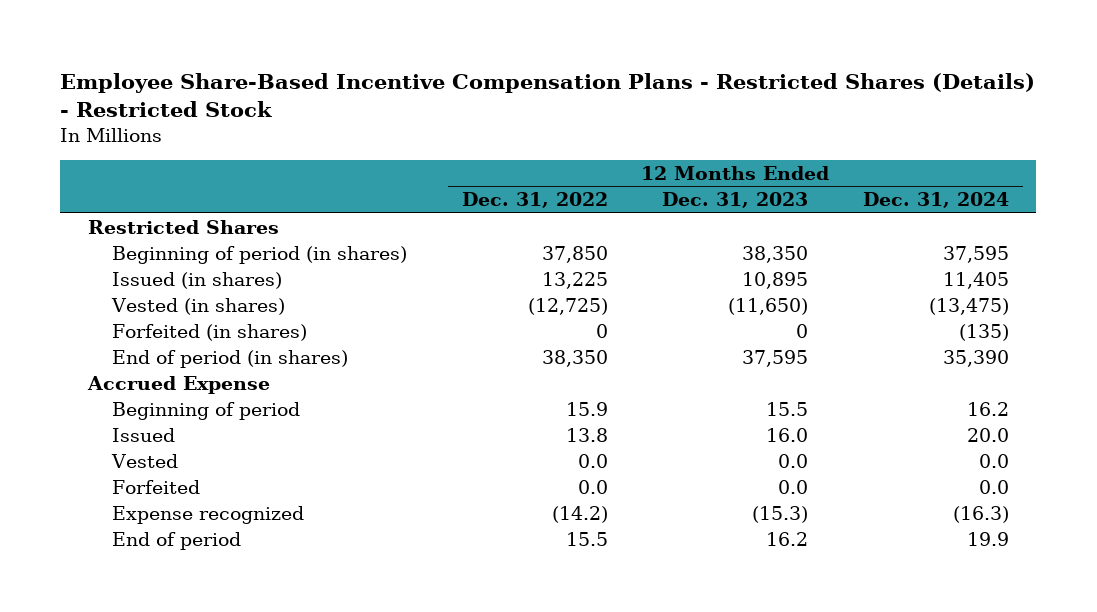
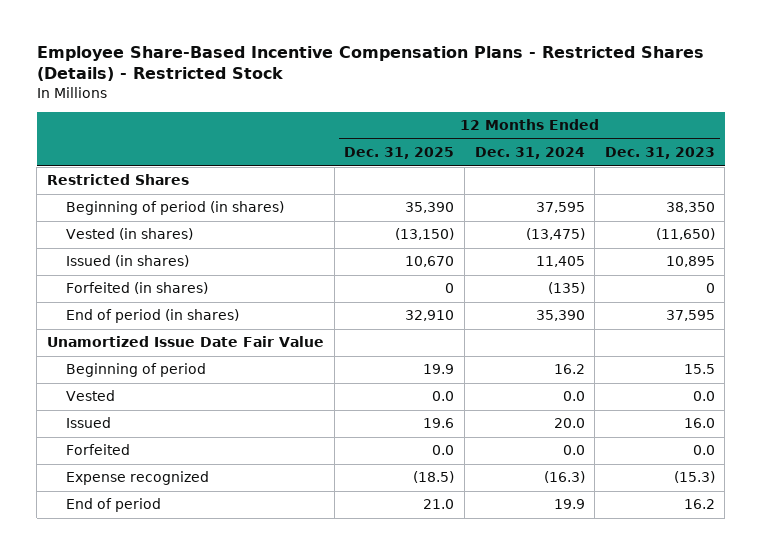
- | 12 Months Ended Dec. 31, 2022 | 12 Months Ended Dec. 31, 2023 | 12 Months Ended Dec. 31, 2024
+ | 12 Months Ended Dec. 31, 2025 | 12 Months Ended Dec. 31, 2024 | 12 Months Ended Dec. 31, 2023
moved down: Issued (in shares) | 10,670 | 11,405 | 10,895
- Accrued Expense
+ Unamortized Issue Date Fair Value
moved down: Issued | 19.6 | 20.0 | 16.0

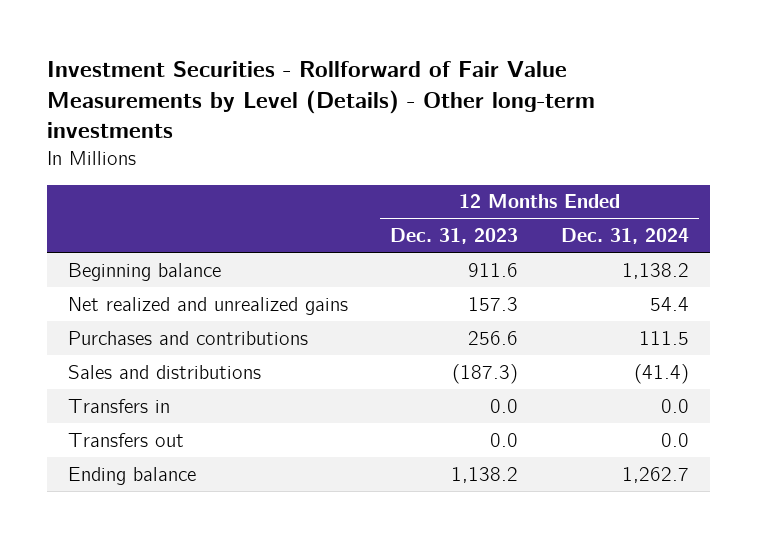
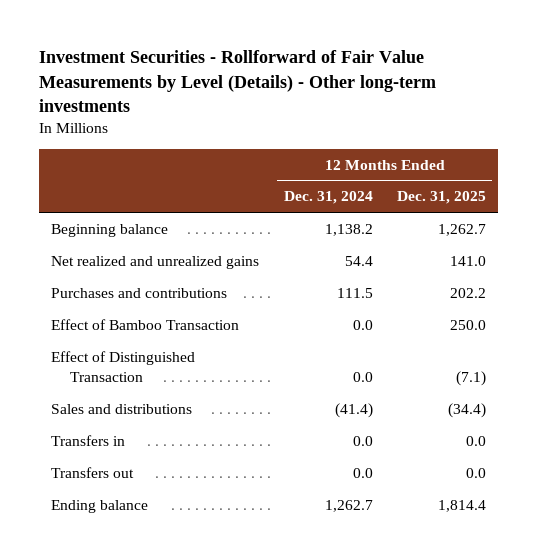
- | 12 Months Ended Dec. 31, 2023 | 12 Months Ended Dec. 31, 2024
+ | 12 Months Ended Dec. 31, 2024 | 12 Months Ended Dec. 31, 2025
+ Effect of Bamboo Transaction | 0.0 | 250.0
+ Effect of Distinguished Transaction | 0.0 | (7.1)

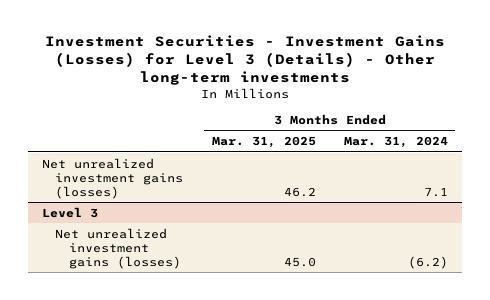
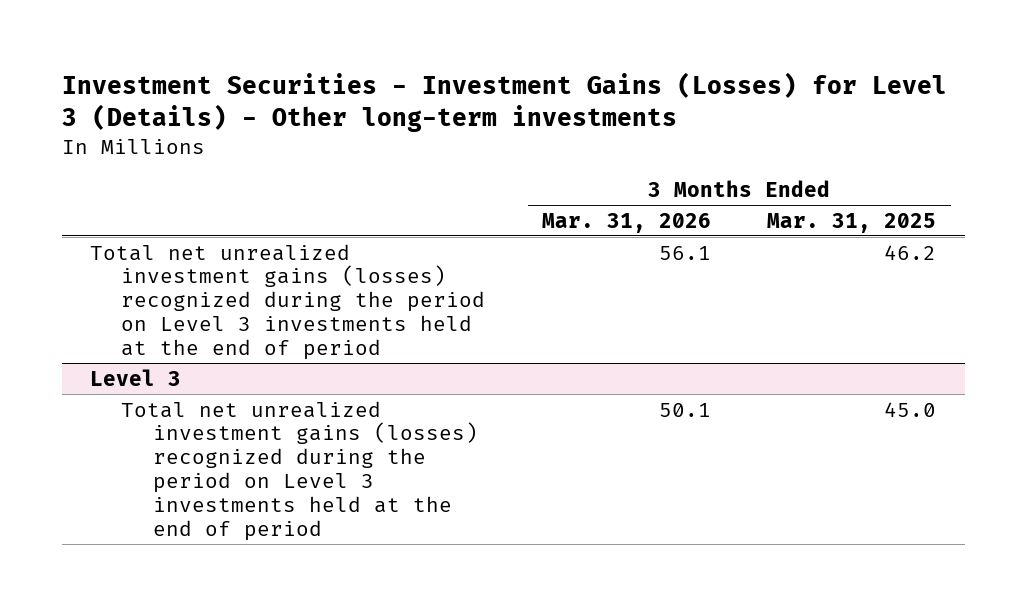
- | 3 Months Ended Mar. 31, 2025 | 3 Months Ended Mar. 31, 2024
+ | 3 Months Ended Mar. 31, 2026 | 3 Months Ended Mar. 31, 2025
- Net unrealized investment gains (losses) | 46.2 | 7.1
+ Total net unrealized investment gains (losses) recognized during the period on Level 3 investments held at the end of period | 56.1 | 46.2
@ Level 3
- Net unrealized investment gains (losses) | 45.0 | (6.2)
+ Total net unrealized investment gains (losses) recognized during the period on Level 3 investments held at the end of period | 50.1 | 45.0

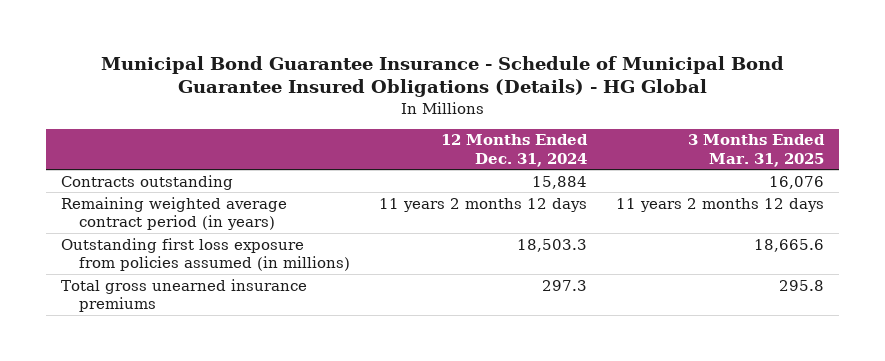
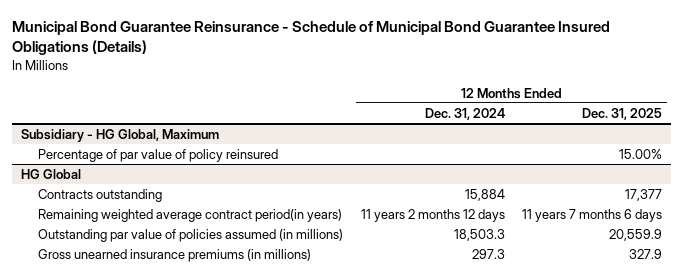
- Municipal Bond Guarantee Insurance - Schedule of Municipal Bond Guarantee Insured Obligations (Details) - HG Global
+ Municipal Bond Guarantee Reinsurance - Schedule of Municipal Bond Guarantee Insured Obligations (Details)
- | 12 Months Ended Dec. 31, 2024 | 3 Months Ended Mar. 31, 2025
+ | 12 Months Ended Dec. 31, 2024 | 12 Months Ended Dec. 31, 2025
+ Subsidiary - HG Global, Maximum
+ Percentage of par value of policy reinsured | | 15.00%
+ HG Global
- Remaining weighted average contract period (in years) | 11 years 2 months 12 days | 11 years 2 months 12 days
- Outstanding first loss exposure from policies assumed (in millions) | 18,503.3 | 18,665.6
- Total gross unearned insurance premiums | 297.3 | 295.8
+ Remaining weighted average contract period(in years) | 11 years 2 months 12 days | 11 years 7 months 6 days
+ Outstanding par value of policies assumed (in millions) | 18,503.3 | 20,559.9
+ Gross unearned insurance premiums (in millions) | 297.3 | 327.9

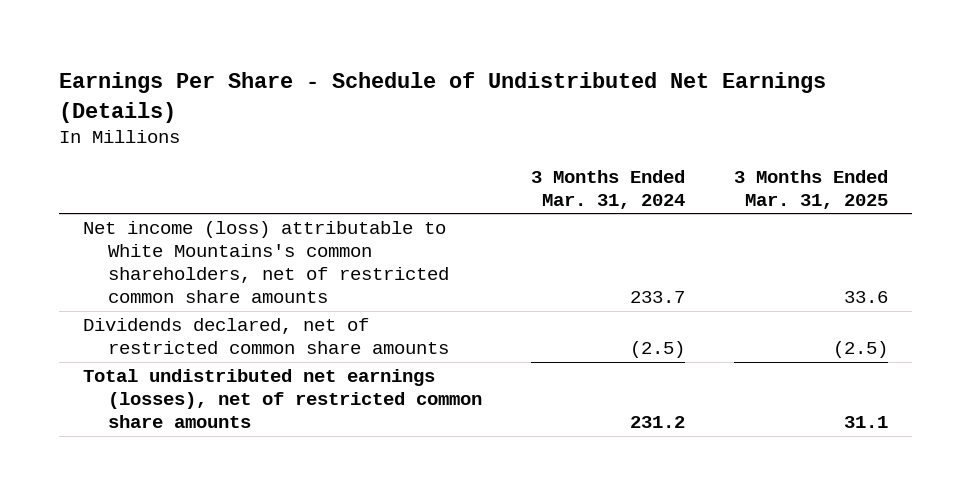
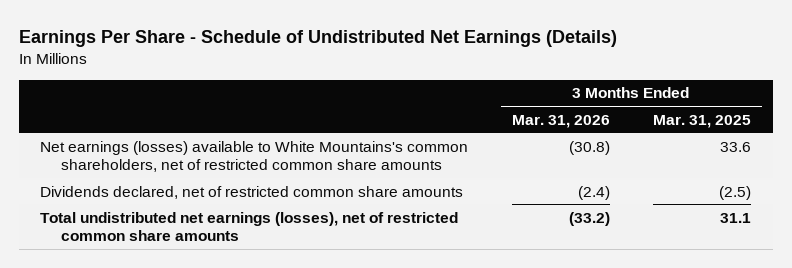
- | 3 Months Ended Mar. 31, 2024 | 3 Months Ended Mar. 31, 2025
+ | 3 Months Ended Mar. 31, 2026 | 3 Months Ended Mar. 31, 2025
- Net income (loss) attributable to White Mountains's common shareholders, net of restricted common share amounts | 233.7 | 33.6
+ Net earnings (losses) available to White Mountains's common shareholders, net of restricted common share amounts | (30.8) | 33.6

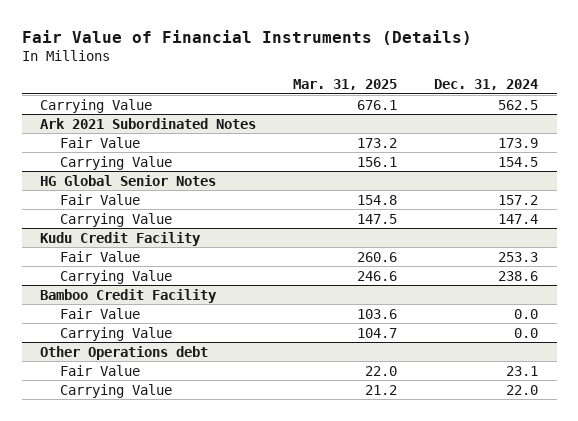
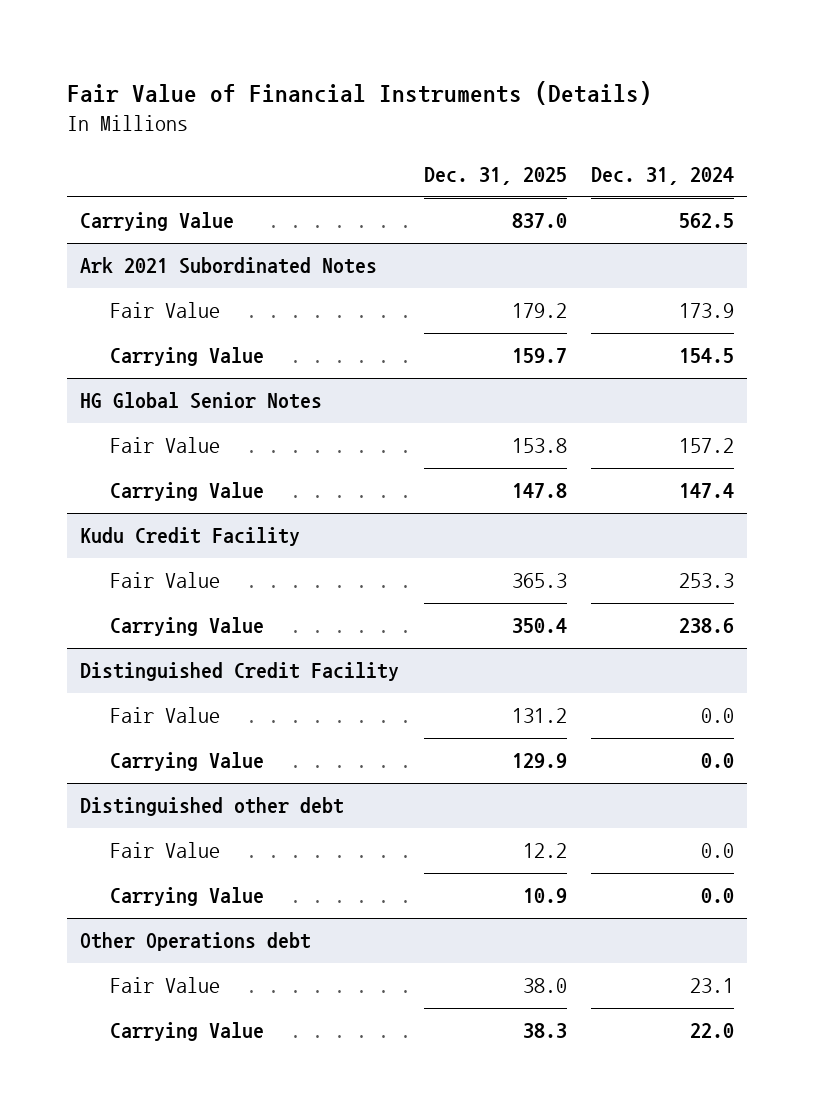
- | Mar. 31, 2025 | Dec. 31, 2024
+ | Dec. 31, 2025 | Dec. 31, 2024
- Bamboo Credit Facility
+ Distinguished Credit Facility
+ Distinguished other debt
+ Fair Value | 12.2 | 0.0
+ Carrying Value | 10.9 | 0.0

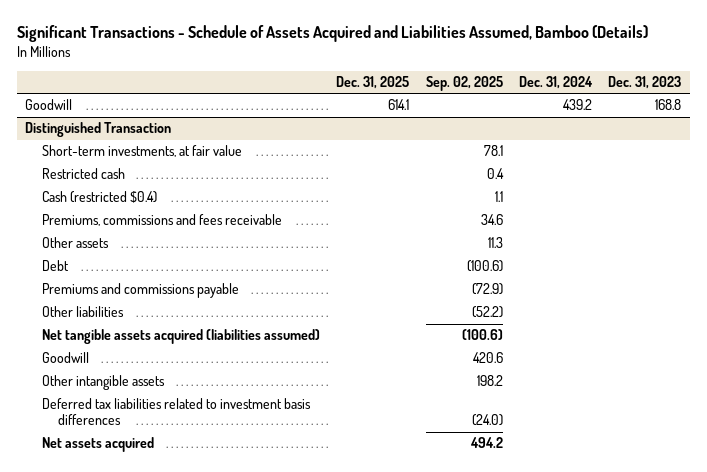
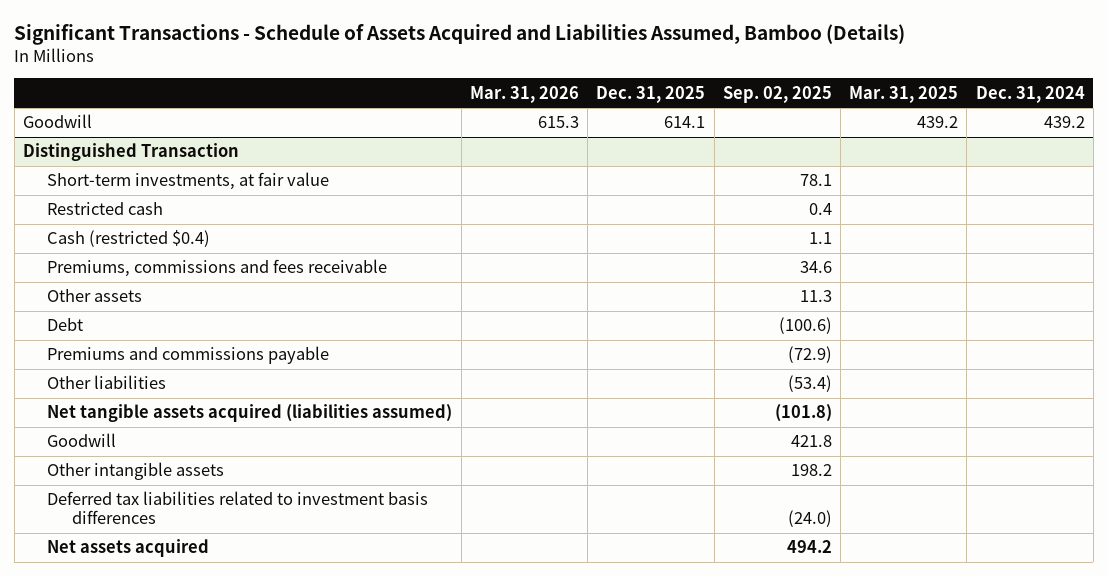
- | Dec. 31, 2025 | Sep. 02, 2025 | Dec. 31, 2024 | Dec. 31, 2023
+ | Mar. 31, 2026 | Dec. 31, 2025 | Sep. 02, 2025 | Mar. 31, 2025 | Dec. 31, 2024
@ Distinguished Transaction
- Other liabilities | | (52.2) | |
- Net tangible assets acquired (liabilities assumed) | | (100.6) | |
- Goodwill | | 420.6 | |
+ Other liabilities | | | (53.4) | |
+ Net tangible assets acquired (liabilities assumed) | | | (101.8) | |
+ Goodwill | | | 421.8 | |

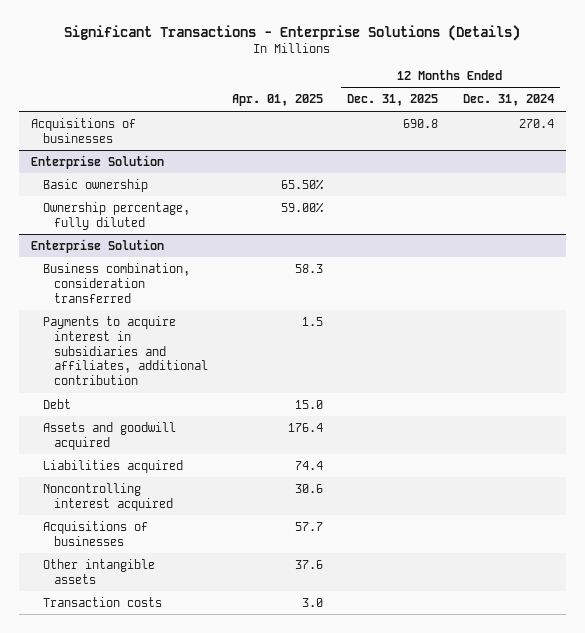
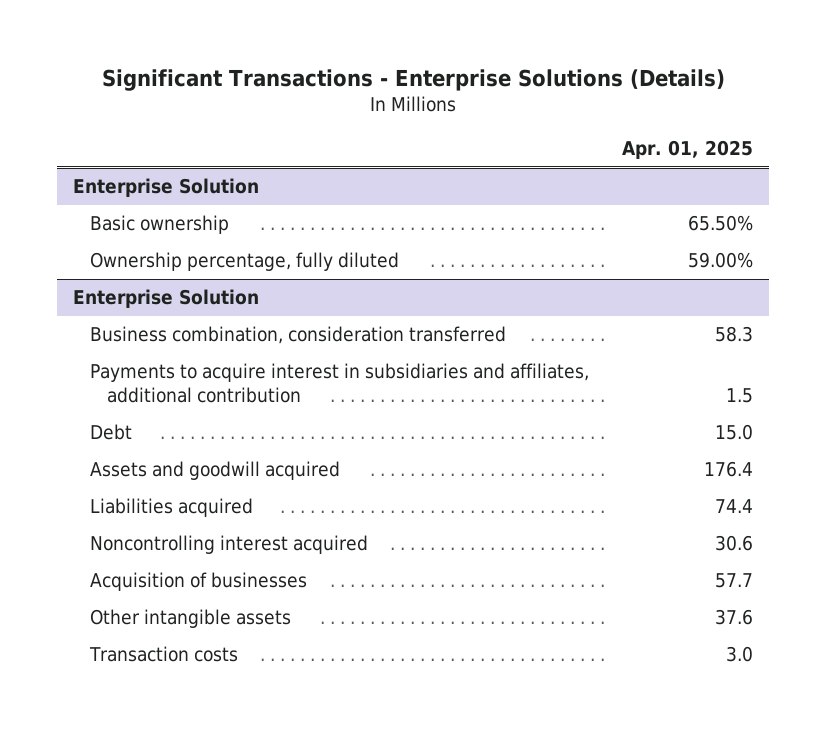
- | Apr. 01, 2025 | 12 Months Ended Dec. 31, 2025 | 12 Months Ended Dec. 31, 2024
+ | Apr. 01, 2025
- Acquisitions of businesses | | 690.8 | 270.4
@ Enterprise Solution
- Acquisitions of businesses | 57.7 | |
+ Acquisition of businesses | 57.7

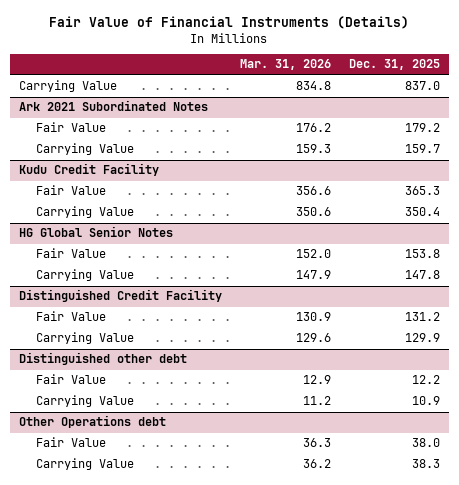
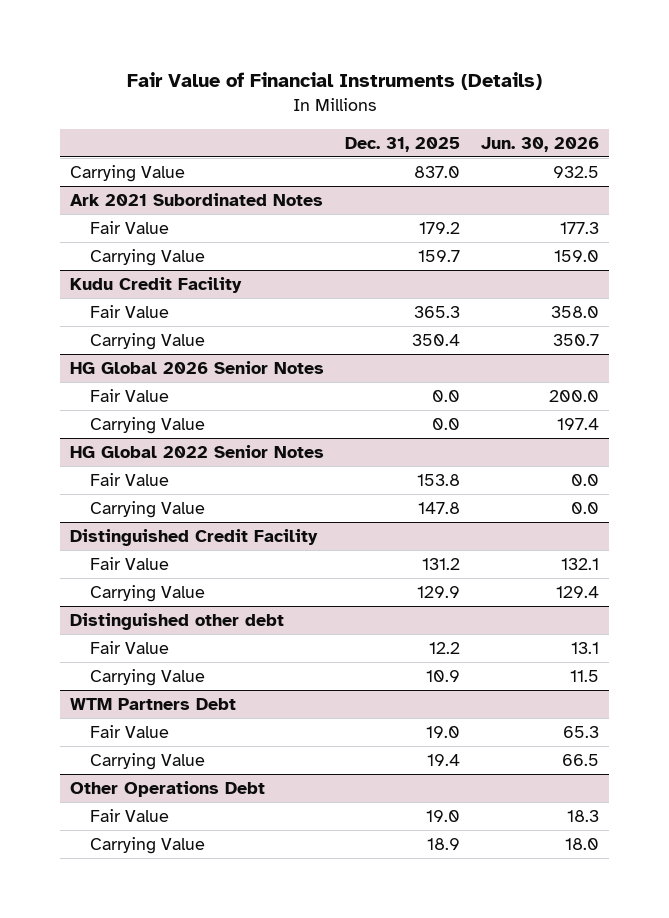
- | Mar. 31, 2026 | Dec. 31, 2025
+ | Dec. 31, 2025 | Jun. 30, 2026
- HG Global Senior Notes
+ HG Global 2026 Senior Notes
+ Fair Value | 0.0 | 200.0
+ Carrying Value | 0.0 | 197.4
+ HG Global 2022 Senior Notes
- Other Operations debt
- Fair Value | 36.3 | 38.0
- Carrying Value | 36.2 | 38.3
+ WTM Partners Debt
+ Fair Value | 19.0 | 65.3
+ Carrying Value | 19.4 | 66.5
+ Other Operations Debt
+ Fair Value | 19.0 | 18.3
+ Carrying Value | 18.9 | 18.0

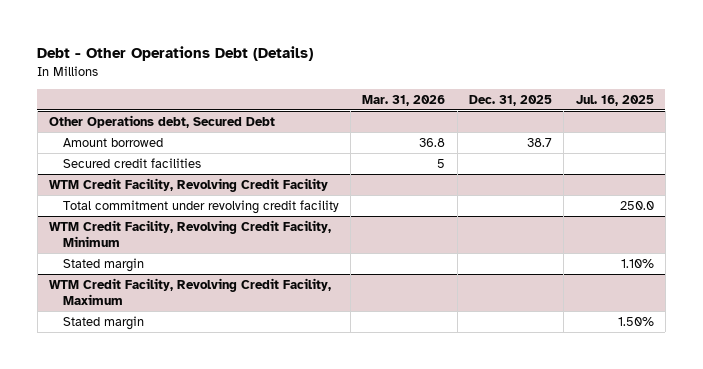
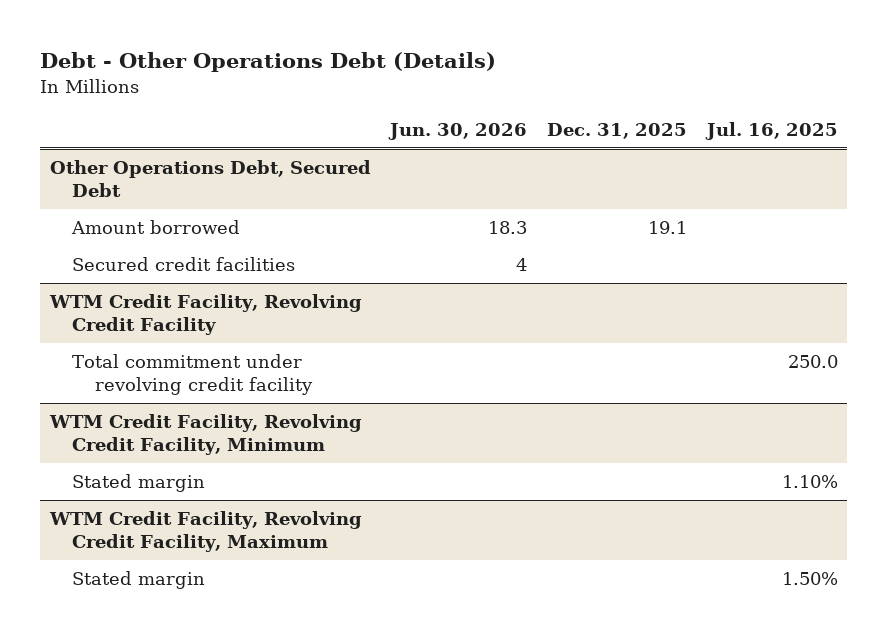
- | Mar. 31, 2026 | Dec. 31, 2025 | Jul. 16, 2025
+ | Jun. 30, 2026 | Dec. 31, 2025 | Jul. 16, 2025
- Other Operations debt, Secured Debt
- Amount borrowed | 36.8 | 38.7 |
+ Other Operations Debt, Secured Debt
+ Amount borrowed | 18.3 | 19.1 |

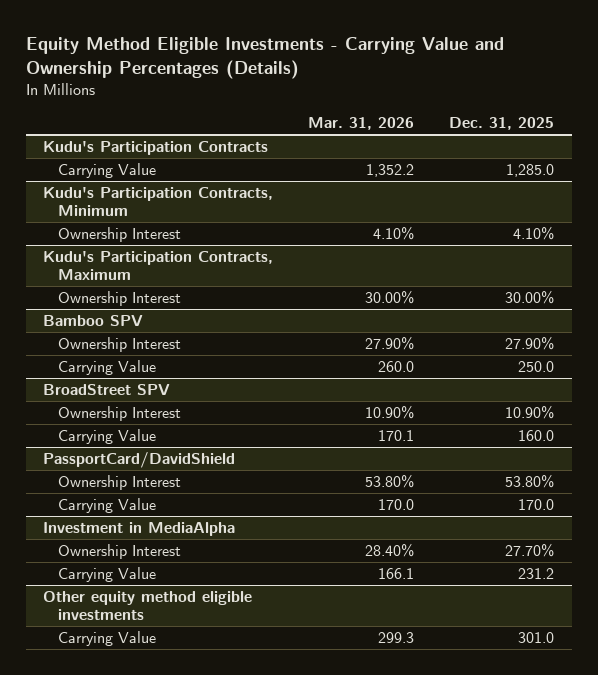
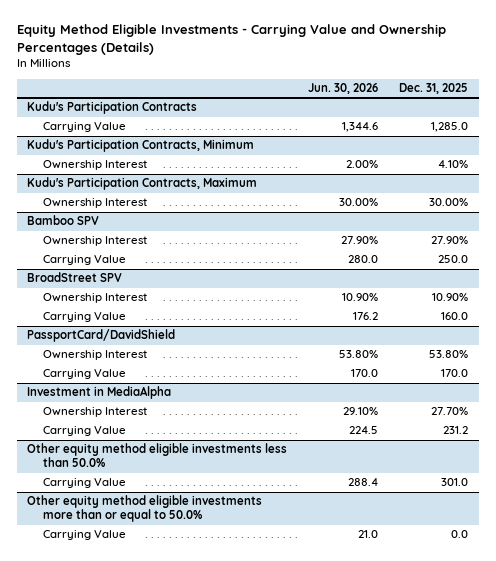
- | Mar. 31, 2026 | Dec. 31, 2025
+ | Jun. 30, 2026 | Dec. 31, 2025
- Other equity method eligible investments
+ Other equity method eligible investments less than 50.0%
+ Other equity method eligible investments more than or equal to 50.0%
+ Carrying Value | 21.0 | 0.0

